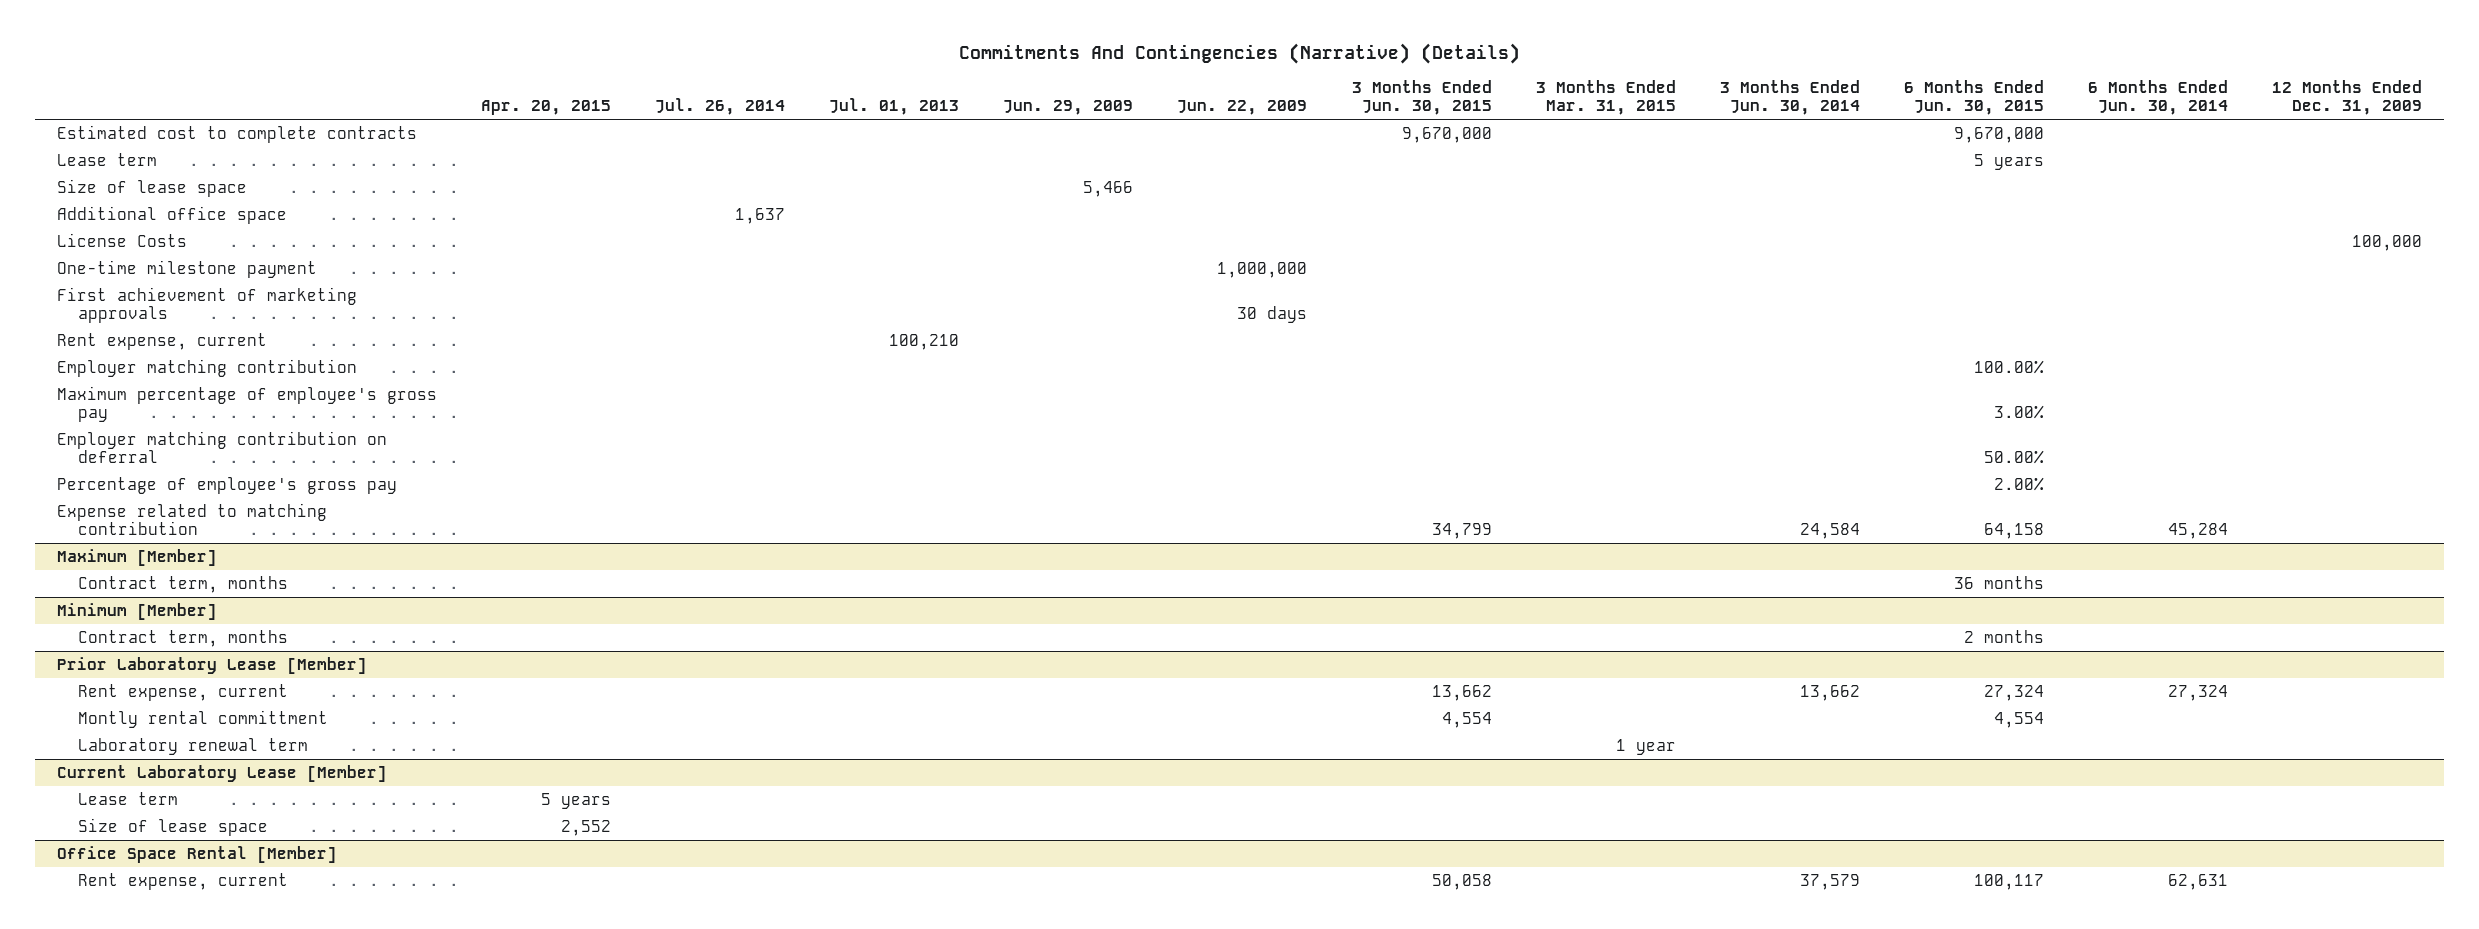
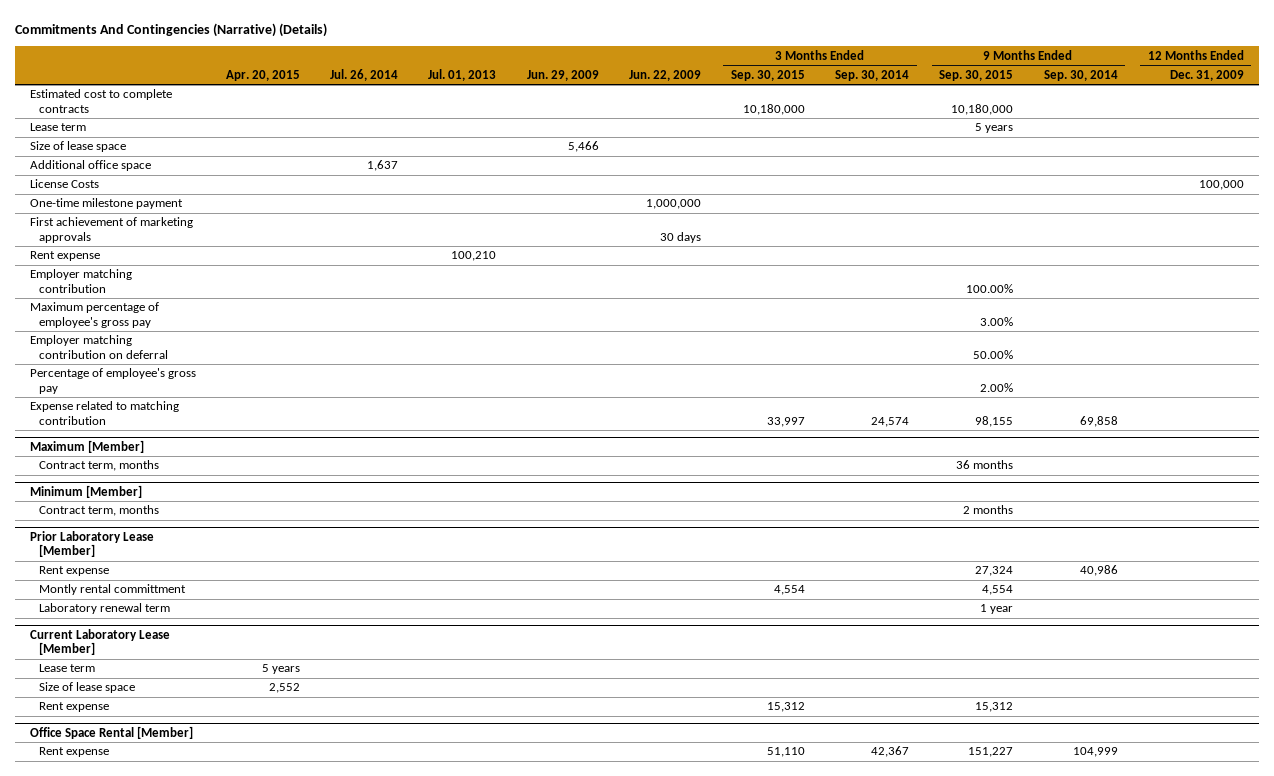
- | Apr. 20, 2015 | Jul. 26, 2014 | Jul. 01, 2013 | Jun. 29, 2009 | Jun. 22, 2009 | 3 Months Ended Jun. 30, 2015 | 3 Months Ended Mar. 31, 2015 | 3 Months Ended Jun. 30, 2014 | 6 Months Ended Jun. 30, 2015 | 6 Months Ended Jun. 30, 2014 | 12 Months Ended Dec. 31, 2009
+ | Apr. 20, 2015 | Jul. 26, 2014 | Jul. 01, 2013 | Jun. 29, 2009 | Jun. 22, 2009 | 3 Months Ended Sep. 30, 2015 | 3 Months Ended Sep. 30, 2014 | 9 Months Ended Sep. 30, 2015 | 9 Months Ended Sep. 30, 2014 | 12 Months Ended Dec. 31, 2009
- Rent expense, current | | | 100,210 | | | | | | | |
+ Rent expense | | | 100,210 | | | | | | |
@ Prior Laboratory Lease [Member]
- Rent expense, current | | | | | | 13,662 | | 13,662 | 27,324 | 27,324 |
+ Rent expense | | | | | | | | 27,324 | 40,986 |
@ Current Laboratory Lease [Member]
+ Rent expense | | | | | | 15,312 | | 15,312 | |
@ Office Space Rental [Member]
- Rent expense, current | | | | | | 50,058 | | 37,579 | 100,117 | 62,631 |
+ Rent expense | | | | | | 51,110 | 42,367 | 151,227 | 104,999 |

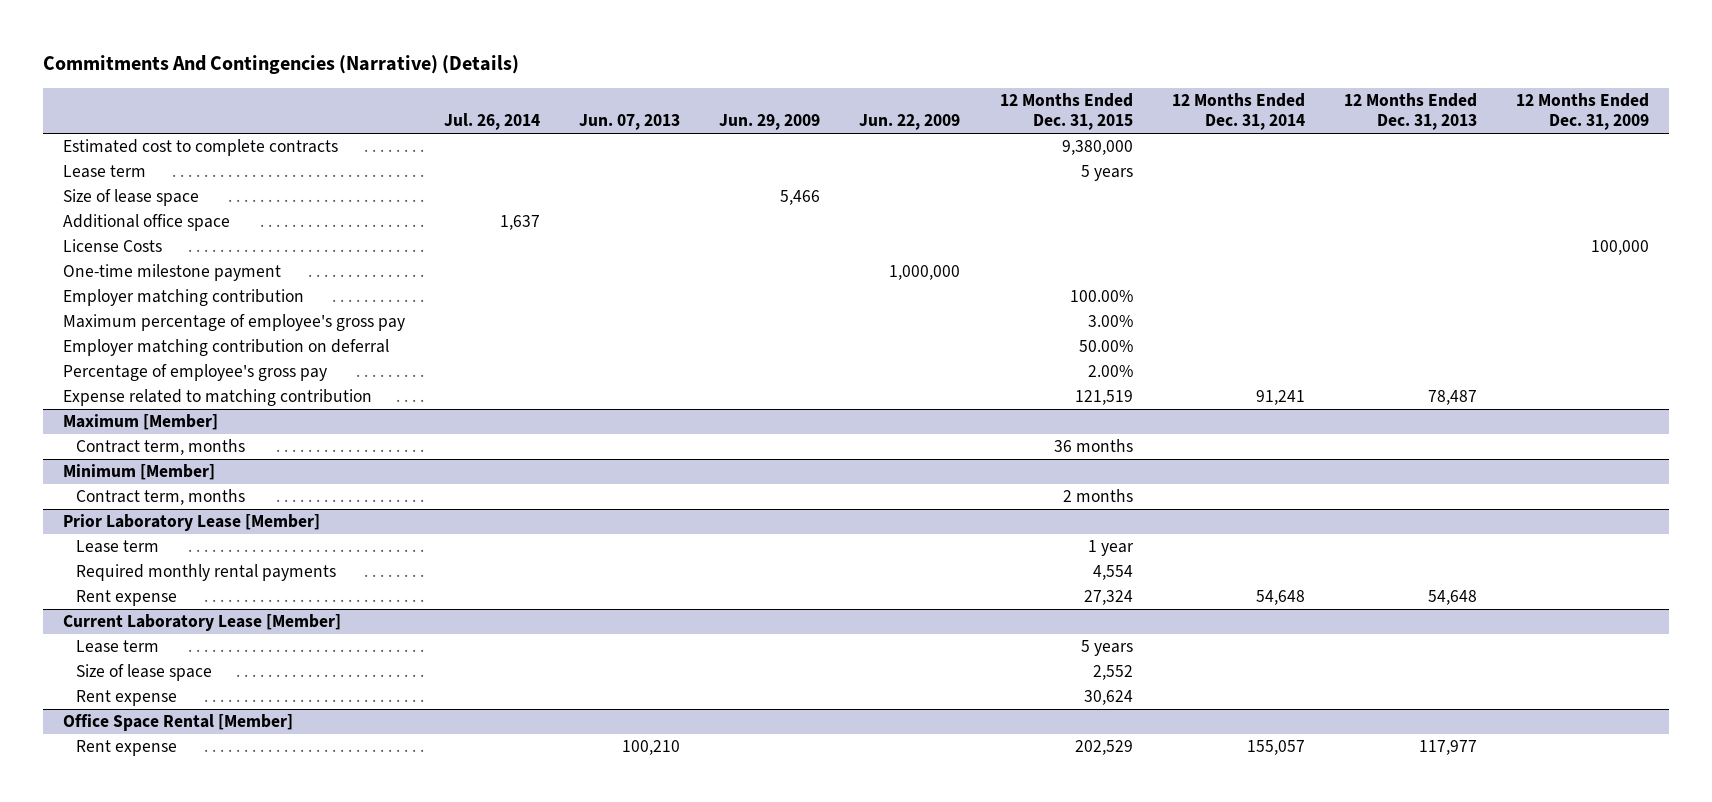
- | Apr. 20, 2015 | Jul. 26, 2014 | Jul. 01, 2013 | Jun. 29, 2009 | Jun. 22, 2009 | 3 Months Ended Sep. 30, 2015 | 3 Months Ended Sep. 30, 2014 | 9 Months Ended Sep. 30, 2015 | 9 Months Ended Sep. 30, 2014 | 12 Months Ended Dec. 31, 2009
+ | Jul. 26, 2014 | Jun. 07, 2013 | Jun. 29, 2009 | Jun. 22, 2009 | 12 Months Ended Dec. 31, 2015 | 12 Months Ended Dec. 31, 2014 | 12 Months Ended Dec. 31, 2013 | 12 Months Ended Dec. 31, 2009
- First achievement of marketing approvals | | | | | 30 days | | | | |
- Rent expense | | | 100,210 | | | | | | |
@ Prior Laboratory Lease [Member]
+ Lease term | | | | | 1 year | | |
+ Required monthly rental payments | | | | | 4,554 | | |
- Montly rental committment | | | | | | 4,554 | | 4,554 | |
- Laboratory renewal term | | | | | | | | 1 year | |

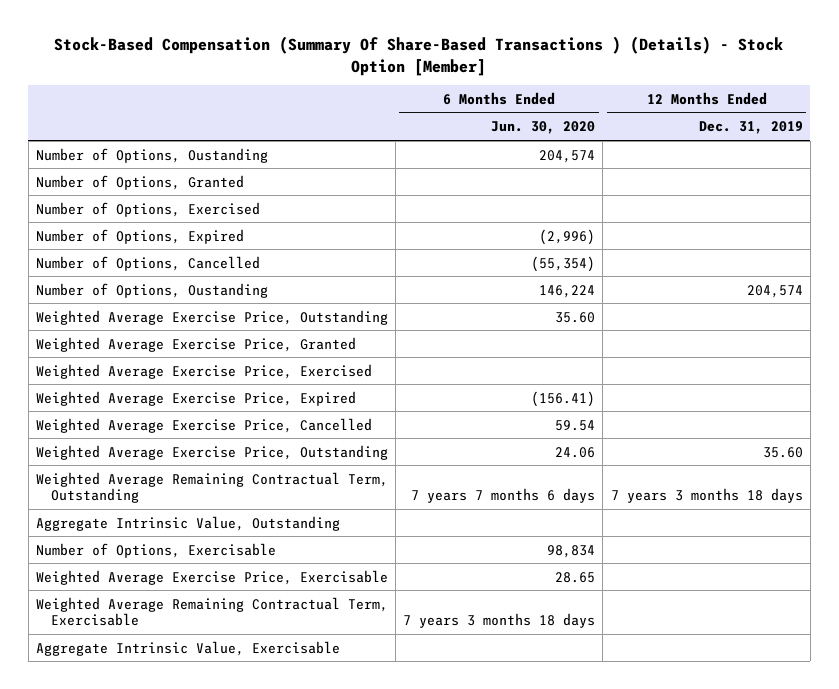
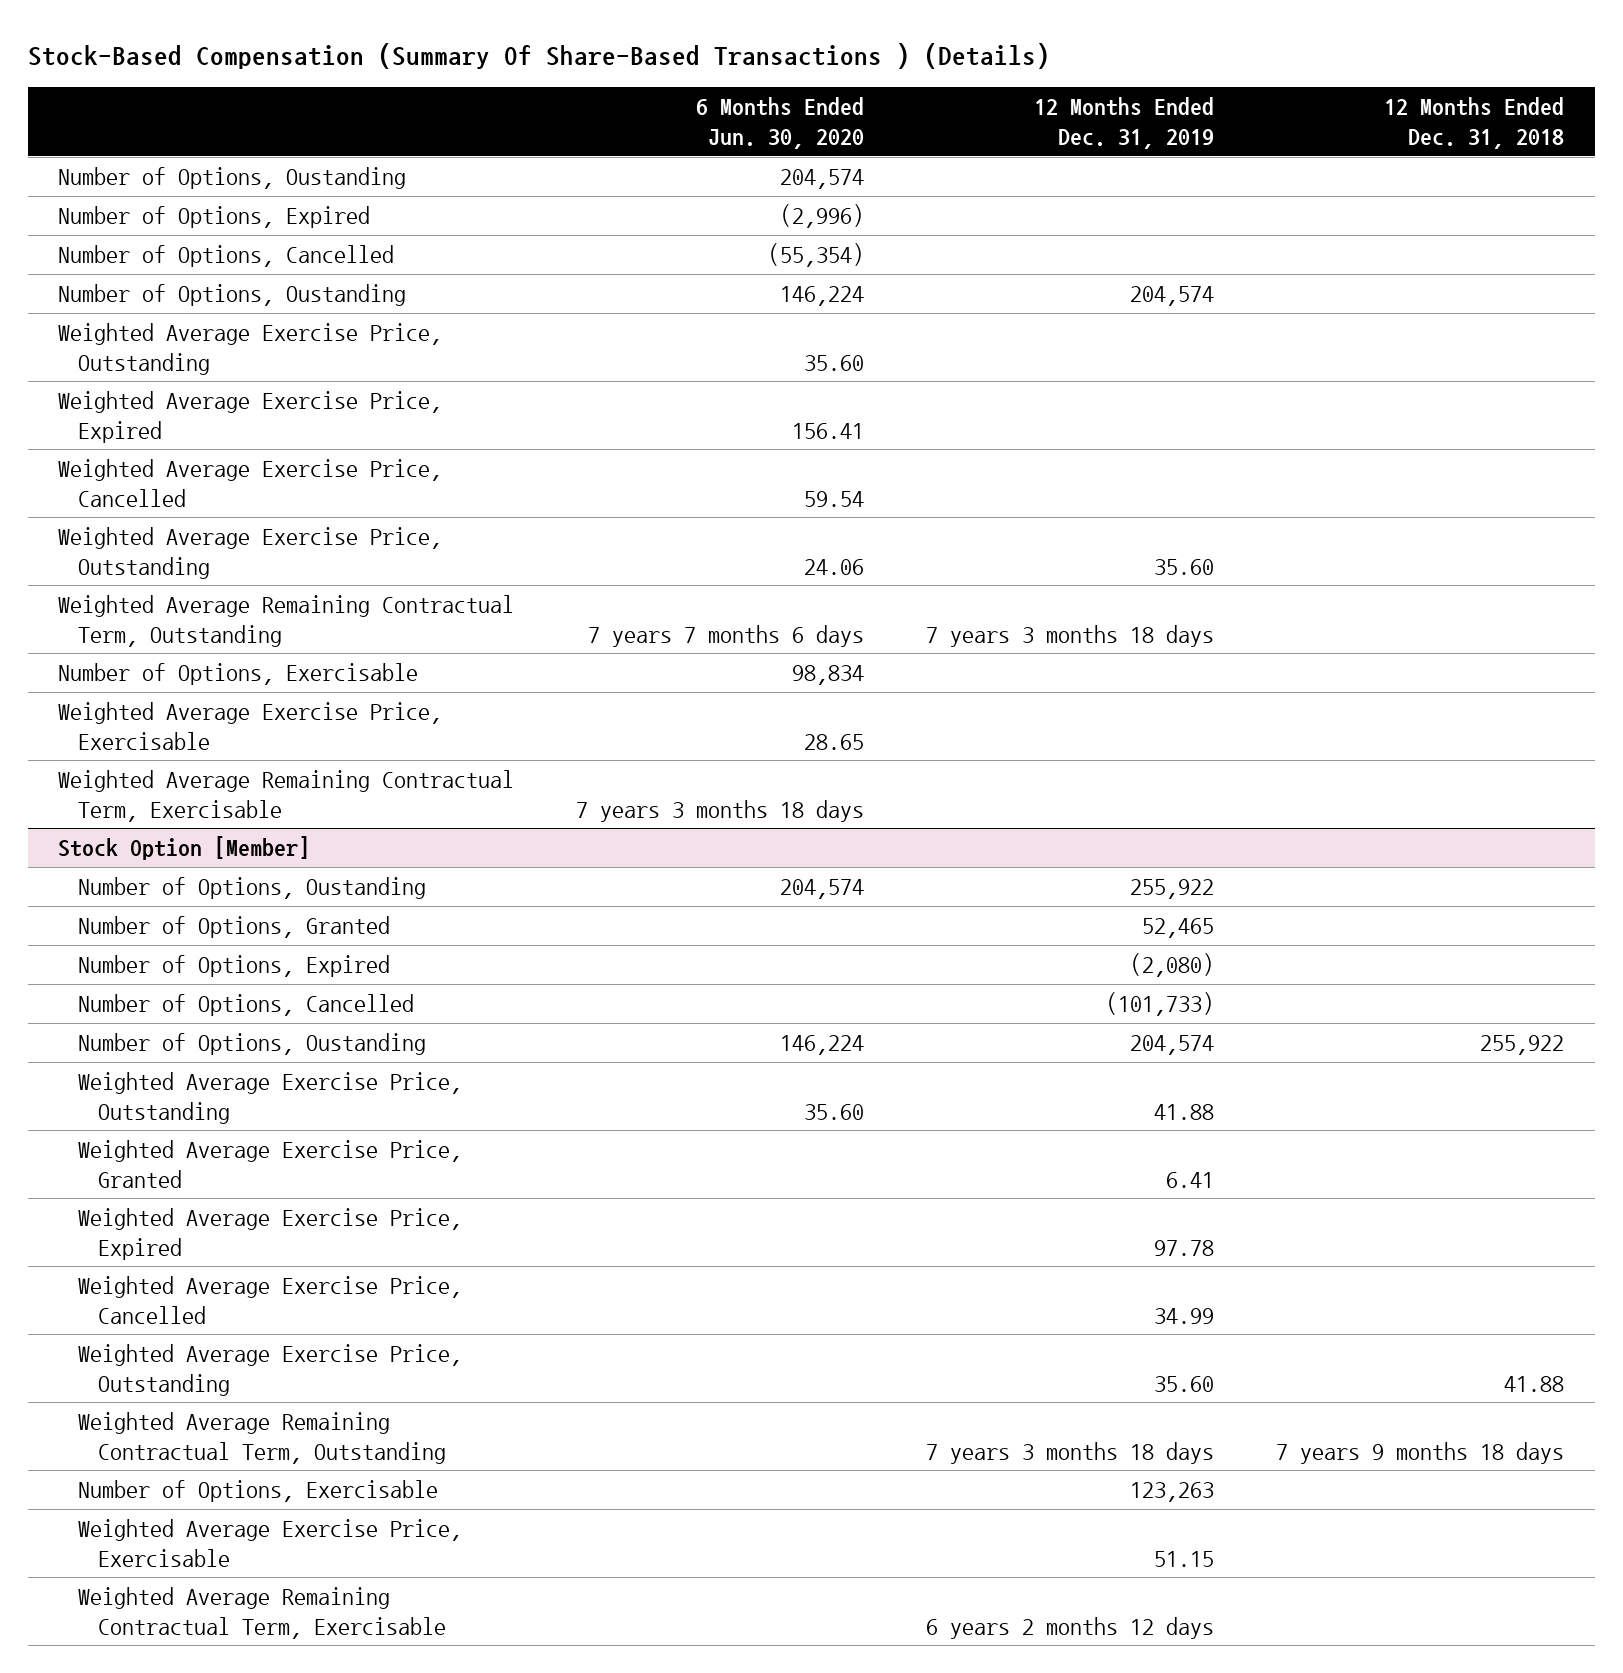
- Stock-Based Compensation (Summary Of Share-Based Transactions ) (Details) - Stock Option [Member]
+ Stock-Based Compensation (Summary Of Share-Based Transactions ) (Details)
- | 6 Months Ended Jun. 30, 2020 | 12 Months Ended Dec. 31, 2019
+ | 6 Months Ended Jun. 30, 2020 | 12 Months Ended Dec. 31, 2019 | 12 Months Ended Dec. 31, 2018
- Number of Options, Granted
- Number of Options, Exercised
- Weighted Average Exercise Price, Granted
- Weighted Average Exercise Price, Exercised
- Weighted Average Exercise Price, Expired | (156.41) |
+ Weighted Average Exercise Price, Expired | 156.41 | |
- Aggregate Intrinsic Value, Outstanding
- Aggregate Intrinsic Value, Exercisable
+ Stock Option [Member]
+ Number of Options, Oustanding | 204,574 | 255,922 |
+ Number of Options, Granted | | 52,465 |
+ Number of Options, Expired | | (2,080) |
+ Number of Options, Cancelled | | (101,733) |
+ Number of Options, Oustanding | 146,224 | 204,574 | 255,922
+ Weighted Average Exercise Price, Outstanding | 35.60 | 41.88 |
+ Weighted Average Exercise Price, Granted | | 6.41 |
+ Weighted Average Exercise Price, Expired | | 97.78 |
+ Weighted Average Exercise Price, Cancelled | | 34.99 |
+ Weighted Average Exercise Price, Outstanding | | 35.60 | 41.88
+ Weighted Average Remaining Contractual Term, Outstanding | | 7 years 3 months 18 days | 7 years 9 months 18 days
+ Number of Options, Exercisable | | 123,263 |
+ Weighted Average Exercise Price, Exercisable | | 51.15 |
+ Weighted Average Remaining Contractual Term, Exercisable | | 6 years 2 months 12 days |

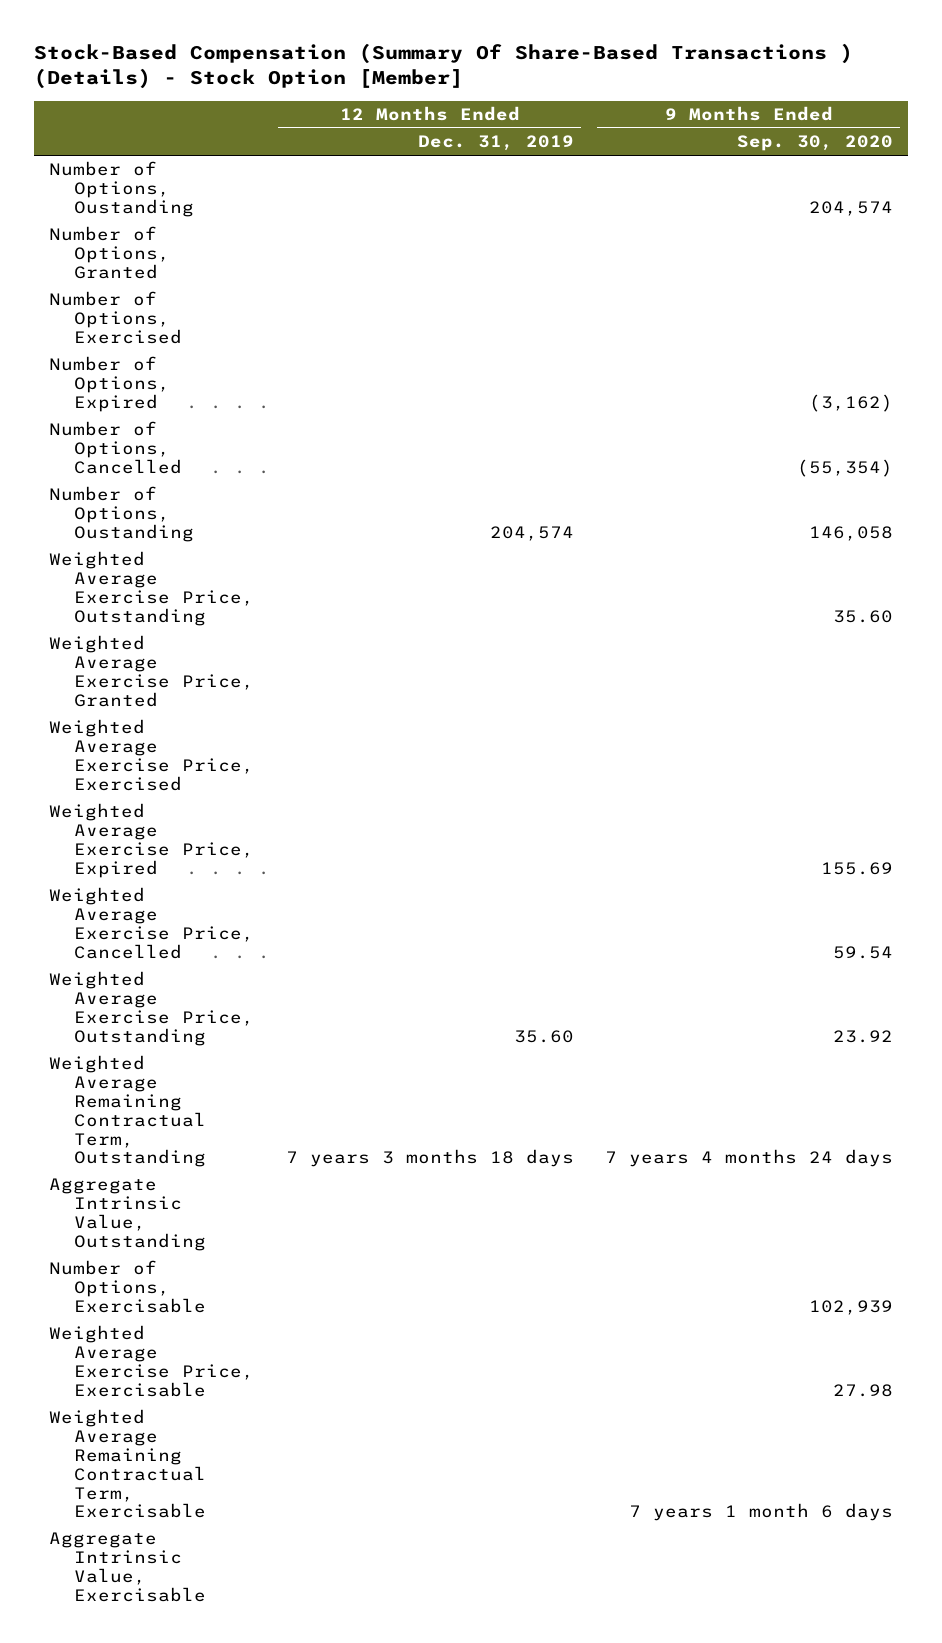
- Stock-Based Compensation (Summary Of Share-Based Transactions ) (Details)
+ Stock-Based Compensation (Summary Of Share-Based Transactions ) (Details) - Stock Option [Member]
- | 6 Months Ended Jun. 30, 2020 | 12 Months Ended Dec. 31, 2019 | 12 Months Ended Dec. 31, 2018
+ | 12 Months Ended Dec. 31, 2019 | 9 Months Ended Sep. 30, 2020
+ Number of Options, Granted
+ Number of Options, Exercised
+ Weighted Average Exercise Price, Granted
+ Weighted Average Exercise Price, Exercised
+ Aggregate Intrinsic Value, Outstanding
- Stock Option [Member]
- Number of Options, Oustanding | 204,574 | 255,922 |
- Number of Options, Granted | | 52,465 |
- Number of Options, Expired | | (2,080) |
- Number of Options, Cancelled | | (101,733) |
- Number of Options, Oustanding | 146,224 | 204,574 | 255,922
- Weighted Average Exercise Price, Outstanding | 35.60 | 41.88 |
- Weighted Average Exercise Price, Granted | | 6.41 |
- Weighted Average Exercise Price, Expired | | 97.78 |
- Weighted Average Exercise Price, Cancelled | | 34.99 |
- Weighted Average Exercise Price, Outstanding | | 35.60 | 41.88
- Weighted Average Remaining Contractual Term, Outstanding | | 7 years 3 months 18 days | 7 years 9 months 18 days
- Number of Options, Exercisable | | 123,263 |
- Weighted Average Exercise Price, Exercisable | | 51.15 |
- Weighted Average Remaining Contractual Term, Exercisable | | 6 years 2 months 12 days |
+ Aggregate Intrinsic Value, Exercisable

